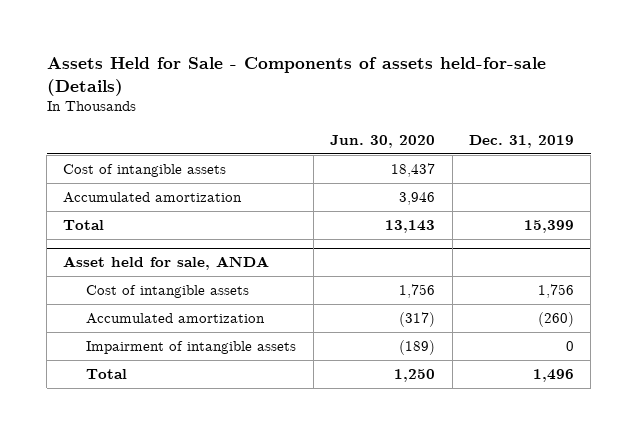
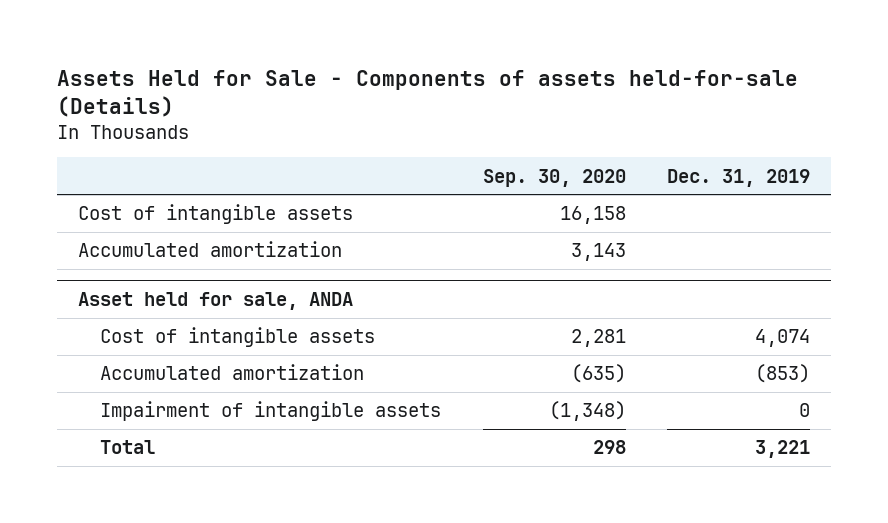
- | Jun. 30, 2020 | Dec. 31, 2019
+ | Sep. 30, 2020 | Dec. 31, 2019
- Total | 13,143 | 15,399
@ Asset held for sale, ANDA
- Cost of intangible assets | 1,756 | 1,756
- Accumulated amortization | (317) | (260)
+ Cost of intangible assets | 2,281 | 4,074
+ Accumulated amortization | (635) | (853)
- Total | 1,250 | 1,496
+ Total | 298 | 3,221

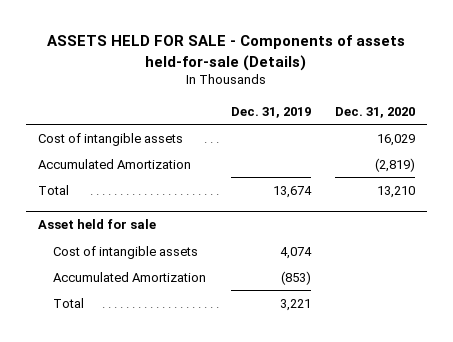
- Assets Held for Sale - Components of assets held-for-sale (Details)
+ ASSETS HELD FOR SALE - Components of assets held-for-sale (Details)
- | Sep. 30, 2020 | Dec. 31, 2019
+ | Dec. 31, 2019 | Dec. 31, 2020
- Accumulated amortization | 3,143 |
- Asset held for sale, ANDA
+ Accumulated Amortization | | (2,819)
+ Total | 13,674 | 13,210
+ Asset held for sale
- Accumulated amortization | (635) | (853)
- Impairment of intangible assets | (1,348) | 0
+ Accumulated Amortization | (853) |

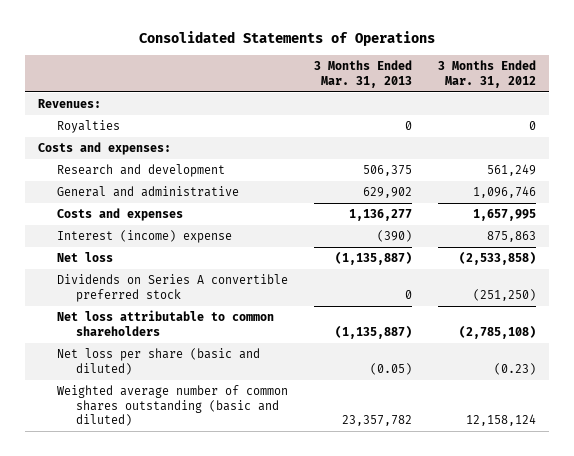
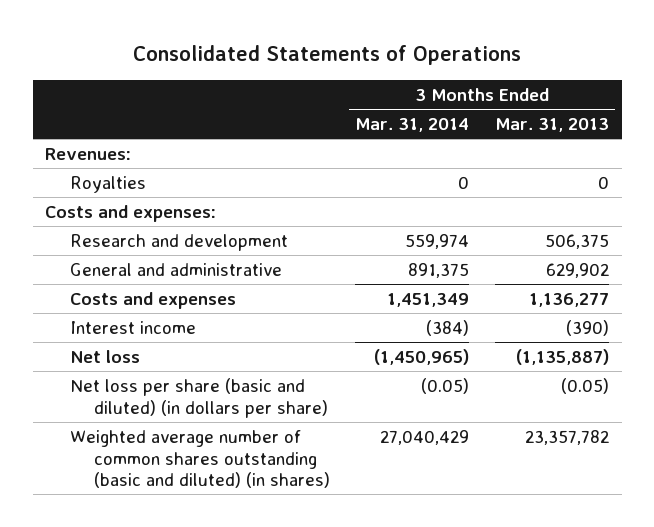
- | 3 Months Ended Mar. 31, 2013 | 3 Months Ended Mar. 31, 2012
+ | 3 Months Ended Mar. 31, 2014 | 3 Months Ended Mar. 31, 2013
- Interest (income) expense | (390) | 875,863
+ Interest income | (384) | (390)
- Dividends on Series A convertible preferred stock | 0 | (251,250)
- Net loss attributable to common shareholders | (1,135,887) | (2,785,108)
- Net loss per share (basic and diluted) | (0.05) | (0.23)
- Weighted average number of common shares outstanding (basic and diluted) | 23,357,782 | 12,158,124
+ Net loss per share (basic and diluted) (in dollars per share) | (0.05) | (0.05)
+ Weighted average number of common shares outstanding (basic and diluted) (in shares) | 27,040,429 | 23,357,782

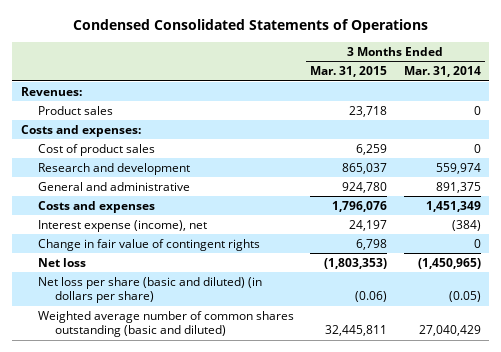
- Consolidated Statements of Operations
+ Condensed Consolidated Statements of Operations
- | 3 Months Ended Mar. 31, 2014 | 3 Months Ended Mar. 31, 2013
+ | 3 Months Ended Mar. 31, 2015 | 3 Months Ended Mar. 31, 2014
- Royalties | 0 | 0
+ Product sales | 23,718 | 0
+ Cost of product sales | 6,259 | 0
- Interest income | (384) | (390)
+ Interest expense (income), net | 24,197 | (384)
+ Change in fair value of contingent rights | 6,798 | 0
- Weighted average number of common shares outstanding (basic and diluted) (in shares) | 27,040,429 | 23,357,782
+ Weighted average number of common shares outstanding (basic and diluted) | 32,445,811 | 27,040,429

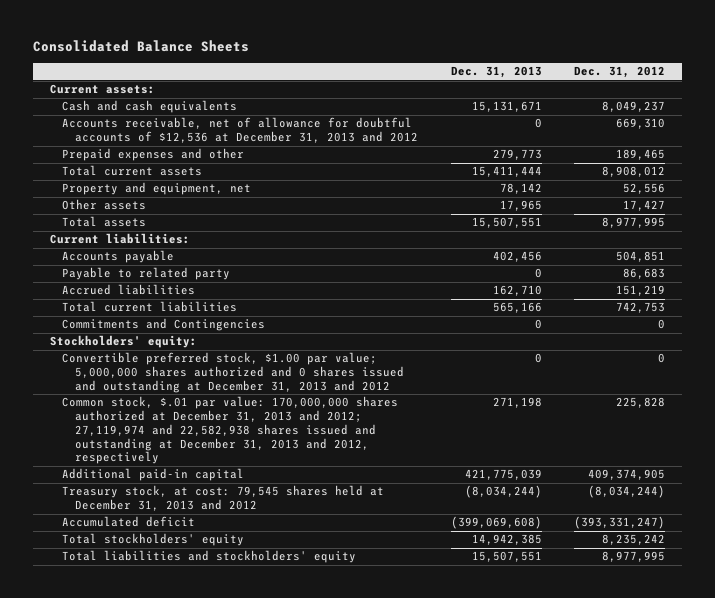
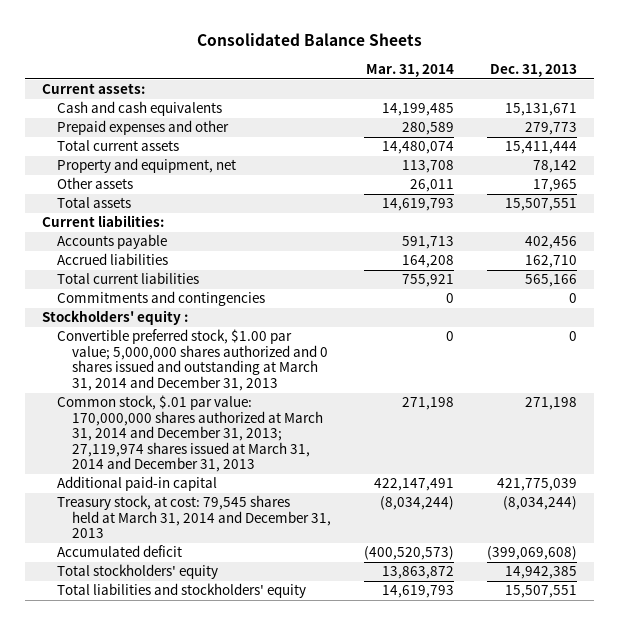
- | Dec. 31, 2013 | Dec. 31, 2012
+ | Mar. 31, 2014 | Dec. 31, 2013
- Accounts receivable, net of allowance for doubtful accounts of $12,536 at December 31, 2013 and 2012 | 0 | 669,310
- Payable to related party | 0 | 86,683
- Commitments and Contingencies | 0 | 0
- Stockholders' equity:
- Convertible preferred stock, $1.00 par value; 5,000,000 shares authorized and 0 shares issued and outstanding at December 31, 2013 and 2012 | 0 | 0
- Common stock, $.01 par value: 170,000,000 shares authorized at December 31, 2013 and 2012; 27,119,974 and 22,582,938 shares issued and outstanding at December 31, 2013 and 2012, respectively | 271,198 | 225,828
+ Commitments and contingencies | 0 | 0
+ Stockholders' equity :
+ Convertible preferred stock, $1.00 par value; 5,000,000 shares authorized and 0 shares issued and outstanding at March 31, 2014 and December 31, 2013 | 0 | 0
+ Common stock, $.01 par value: 170,000,000 shares authorized at March 31, 2014 and December 31, 2013; 27,119,974 shares issued at March 31, 2014 and December 31, 2013 | 271,198 | 271,198
- Treasury stock, at cost: 79,545 shares held at December 31, 2013 and 2012 | (8,034,244) | (8,034,244)
+ Treasury stock, at cost: 79,545 shares held at March 31, 2014 and December 31, 2013 | (8,034,244) | (8,034,244)

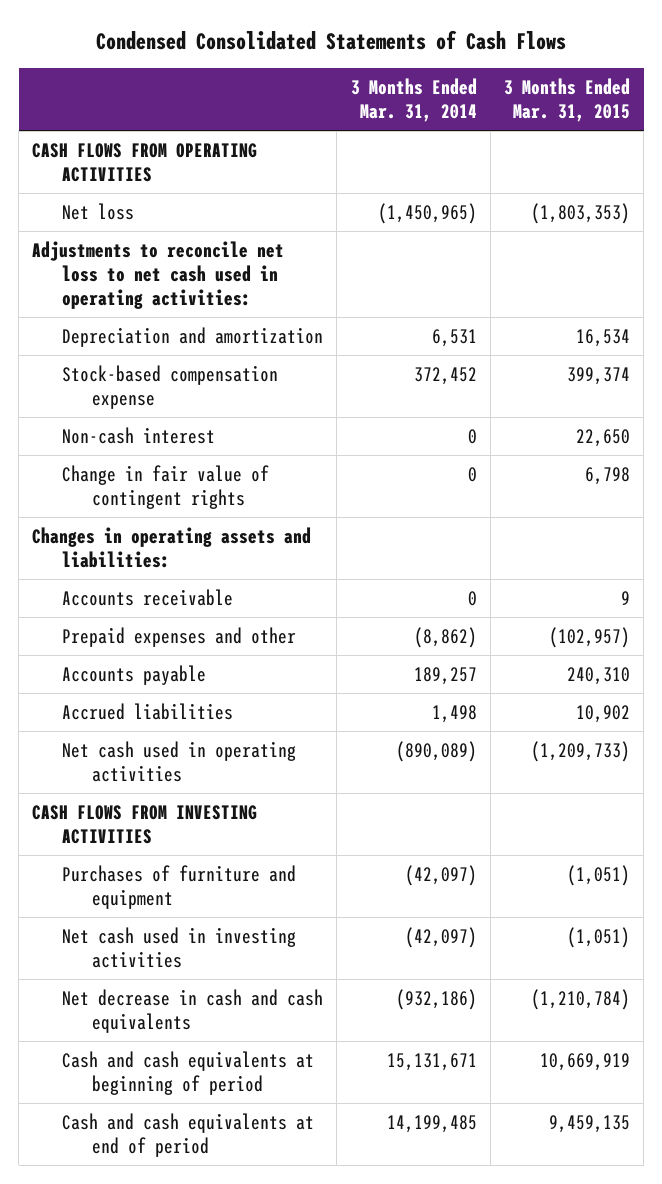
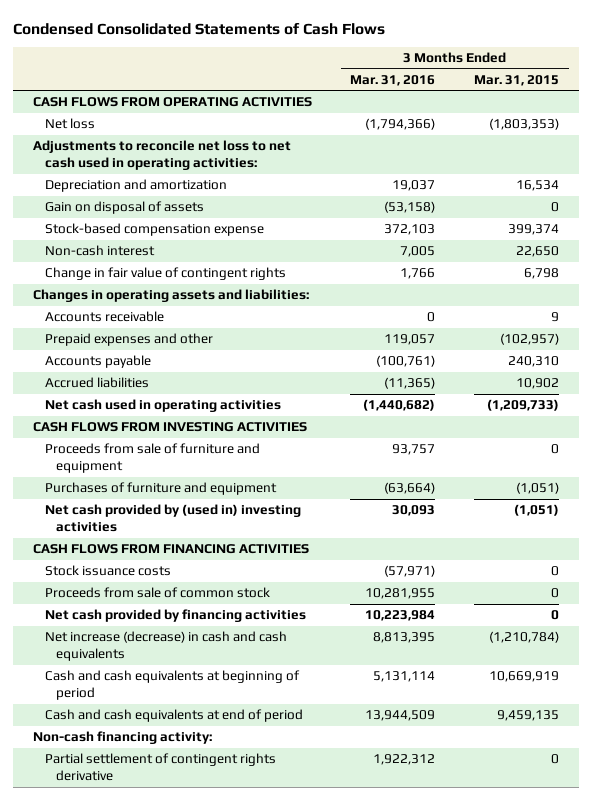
- | 3 Months Ended Mar. 31, 2014 | 3 Months Ended Mar. 31, 2015
+ | 3 Months Ended Mar. 31, 2016 | 3 Months Ended Mar. 31, 2015
+ Gain on disposal of assets | (53,158) | 0
+ Proceeds from sale of furniture and equipment | 93,757 | 0
- Net cash used in investing activities | (42,097) | (1,051)
- Net decrease in cash and cash equivalents | (932,186) | (1,210,784)
+ Net cash provided by (used in) investing activities | 30,093 | (1,051)
+ CASH FLOWS FROM FINANCING ACTIVITIES
+ Stock issuance costs | (57,971) | 0
+ Proceeds from sale of common stock | 10,281,955 | 0
+ Net cash provided by financing activities | 10,223,984 | 0
+ Net increase (decrease) in cash and cash equivalents | 8,813,395 | (1,210,784)
+ Non-cash financing activity:
+ Partial settlement of contingent rights derivative | 1,922,312 | 0

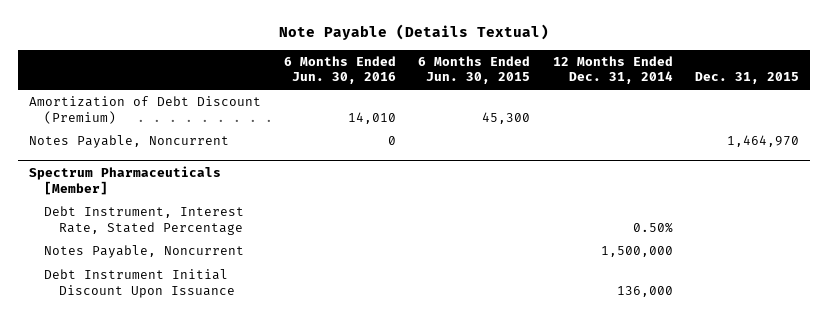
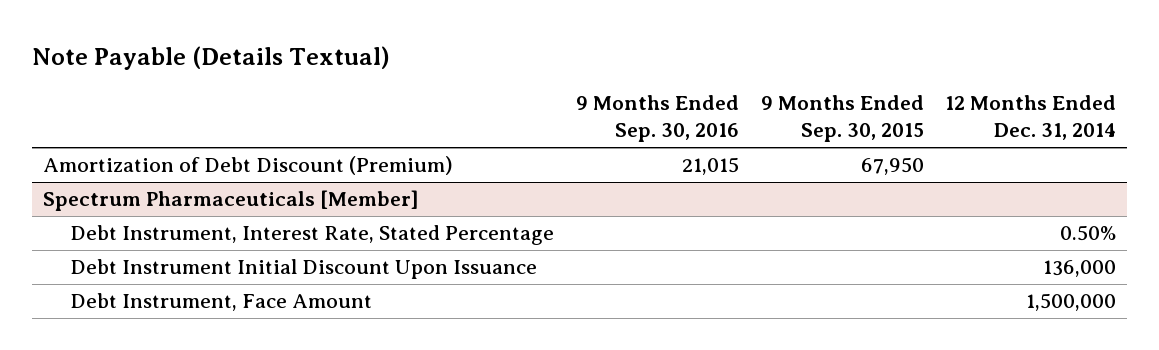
- | 6 Months Ended Jun. 30, 2016 | 6 Months Ended Jun. 30, 2015 | 12 Months Ended Dec. 31, 2014 | Dec. 31, 2015
+ | 9 Months Ended Sep. 30, 2016 | 9 Months Ended Sep. 30, 2015 | 12 Months Ended Dec. 31, 2014
- Notes Payable, Noncurrent | 0 | | | 1,464,970
@ Spectrum Pharmaceuticals [Member]
- Notes Payable, Noncurrent | | | 1,500,000 |
+ Debt Instrument, Face Amount | | | 1,500,000

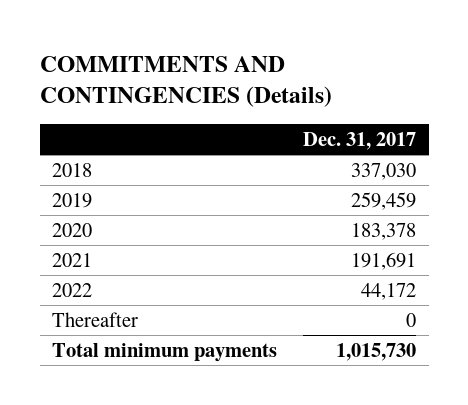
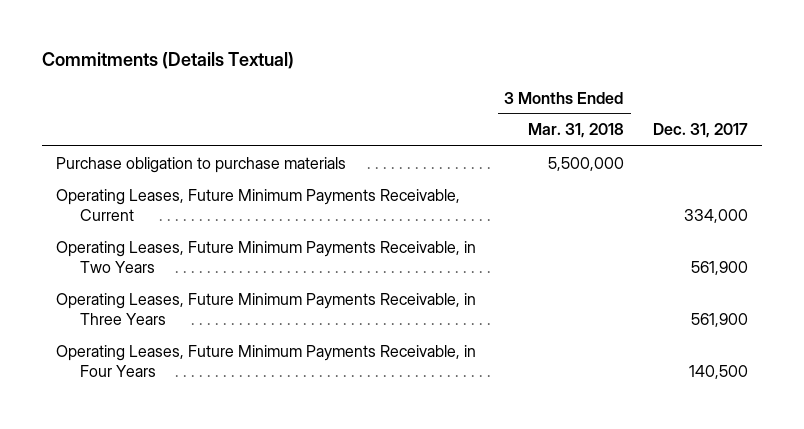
- COMMITMENTS AND CONTINGENCIES (Details)
+ Commitments (Details Textual)
- | Dec. 31, 2017
+ | 3 Months Ended Mar. 31, 2018 | Dec. 31, 2017
- 2018 | 337,030
- 2019 | 259,459
- 2020 | 183,378
- 2021 | 191,691
- 2022 | 44,172
- Thereafter | 0
- Total minimum payments | 1,015,730
+ Purchase obligation to purchase materials | 5,500,000 |
+ Operating Leases, Future Minimum Payments Receivable, Current | | 334,000
+ Operating Leases, Future Minimum Payments Receivable, in Two Years | | 561,900
+ Operating Leases, Future Minimum Payments Receivable, in Three Years | | 561,900
+ Operating Leases, Future Minimum Payments Receivable, in Four Years | | 140,500

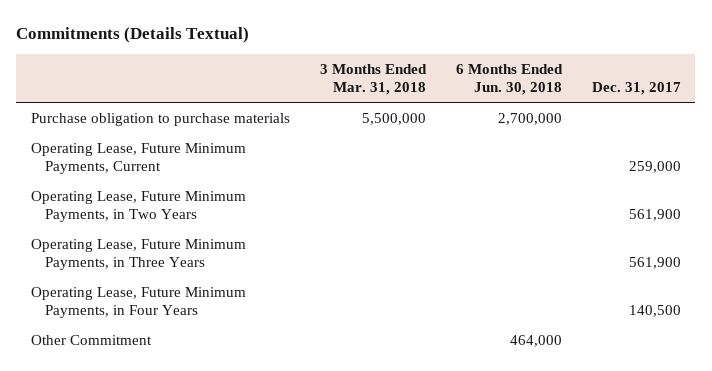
- | 3 Months Ended Mar. 31, 2018 | Dec. 31, 2017
+ | 3 Months Ended Mar. 31, 2018 | 6 Months Ended Jun. 30, 2018 | Dec. 31, 2017
- Operating Leases, Future Minimum Payments Receivable, Current | | 334,000
- Operating Leases, Future Minimum Payments Receivable, in Two Years | | 561,900
- Operating Leases, Future Minimum Payments Receivable, in Three Years | | 561,900
- Operating Leases, Future Minimum Payments Receivable, in Four Years | | 140,500
+ Operating Lease, Future Minimum Payments, Current | | | 259,000
+ Operating Lease, Future Minimum Payments, in Two Years | | | 561,900
+ Operating Lease, Future Minimum Payments, in Three Years | | | 561,900
+ Operating Lease, Future Minimum Payments, in Four Years | | | 140,500
+ Other Commitment | | 464,000 |

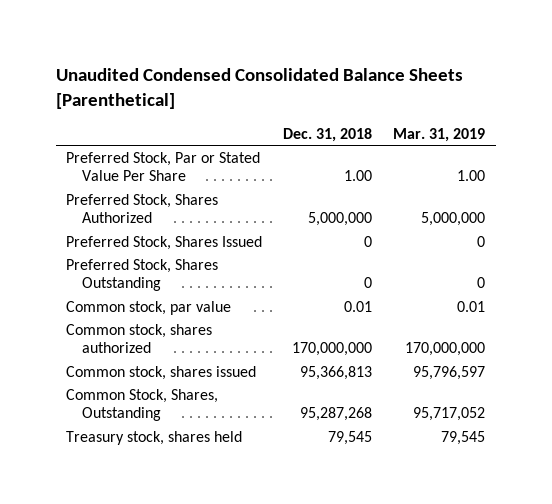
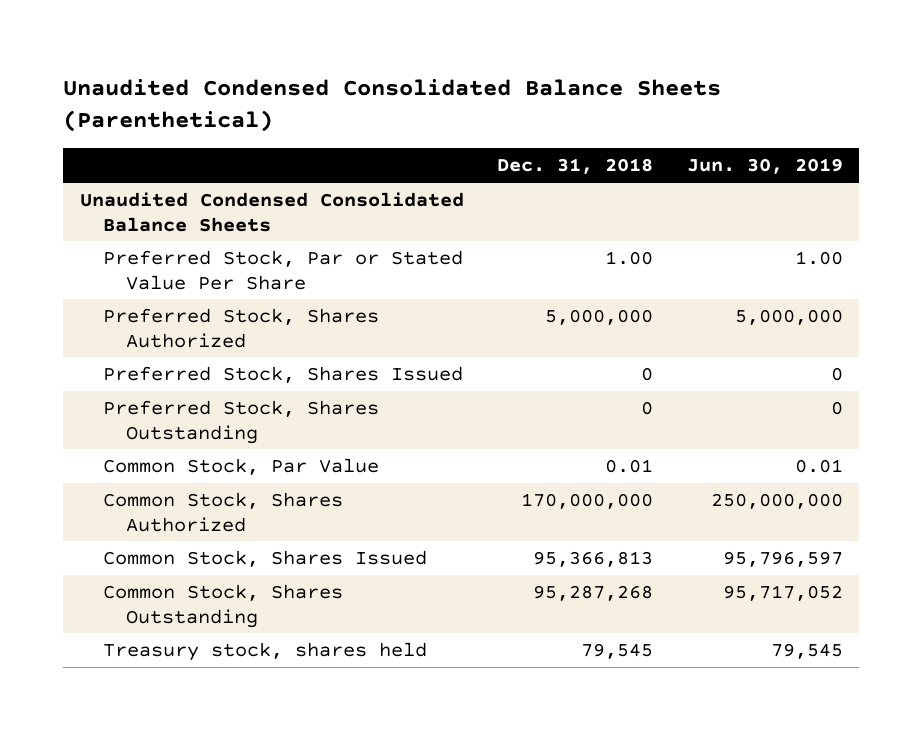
- Unaudited Condensed Consolidated Balance Sheets [Parenthetical]
+ Unaudited Condensed Consolidated Balance Sheets (Parenthetical)
- | Dec. 31, 2018 | Mar. 31, 2019
+ | Dec. 31, 2018 | Jun. 30, 2019
+ Unaudited Condensed Consolidated Balance Sheets
- Common stock, par value | 0.01 | 0.01
- Common stock, shares authorized | 170,000,000 | 170,000,000
- Common stock, shares issued | 95,366,813 | 95,796,597
- Common Stock, Shares, Outstanding | 95,287,268 | 95,717,052
+ Common Stock, Par Value | 0.01 | 0.01
+ Common Stock, Shares Authorized | 170,000,000 | 250,000,000
+ Common Stock, Shares Issued | 95,366,813 | 95,796,597
+ Common Stock, Shares Outstanding | 95,287,268 | 95,717,052

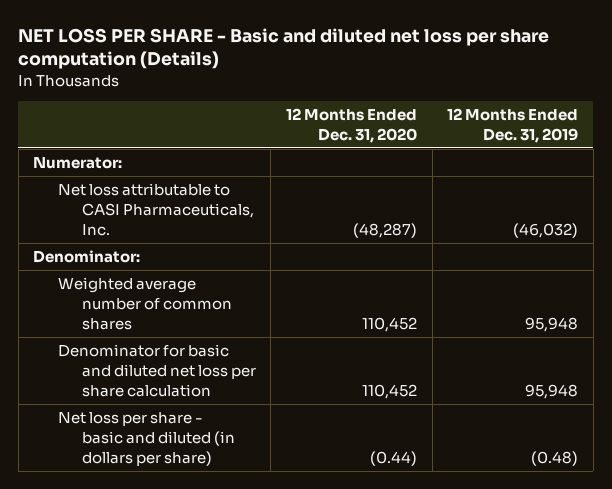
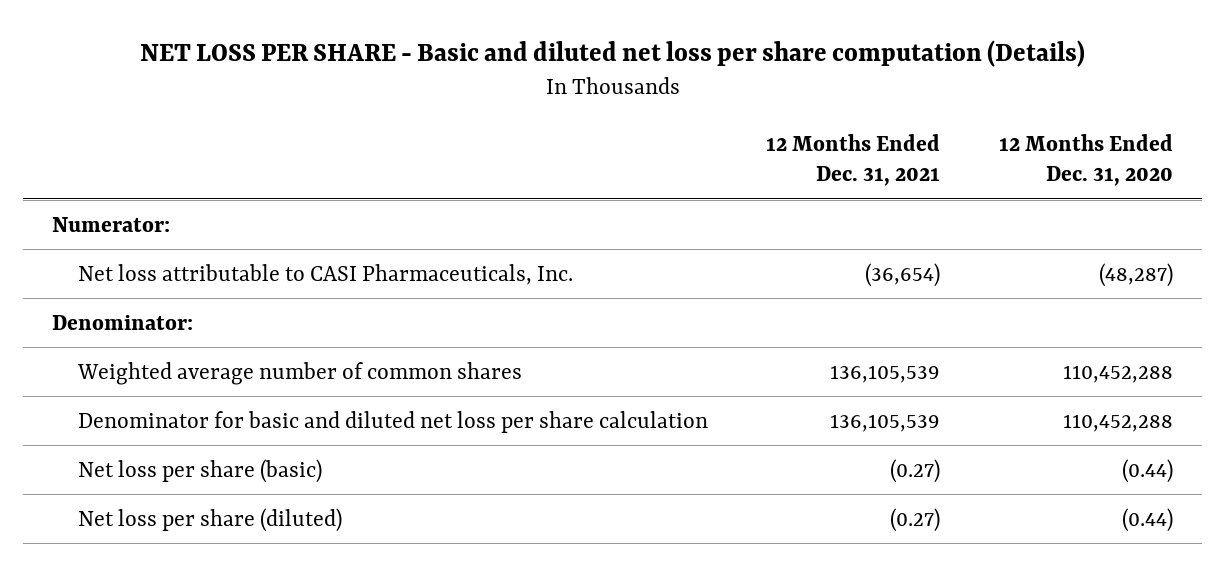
- | 12 Months Ended Dec. 31, 2020 | 12 Months Ended Dec. 31, 2019
+ | 12 Months Ended Dec. 31, 2021 | 12 Months Ended Dec. 31, 2020
- Weighted average number of common shares | 110,452 | 95,948
- Denominator for basic and diluted net loss per share calculation | 110,452 | 95,948
- Net loss per share - basic and diluted (in dollars per share) | (0.44) | (0.48)
+ Weighted average number of common shares | 136,105,539 | 110,452,288
+ Denominator for basic and diluted net loss per share calculation | 136,105,539 | 110,452,288
+ Net loss per share (basic) | (0.27) | (0.44)
+ Net loss per share (diluted) | (0.27) | (0.44)

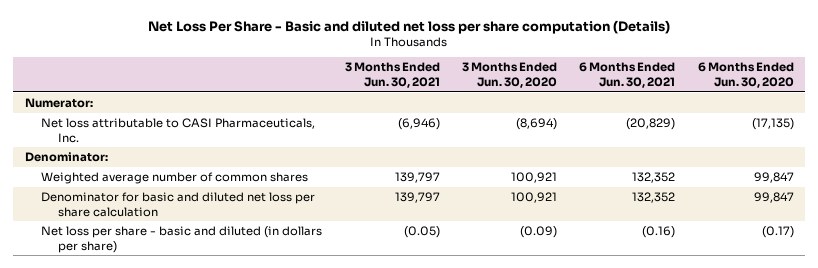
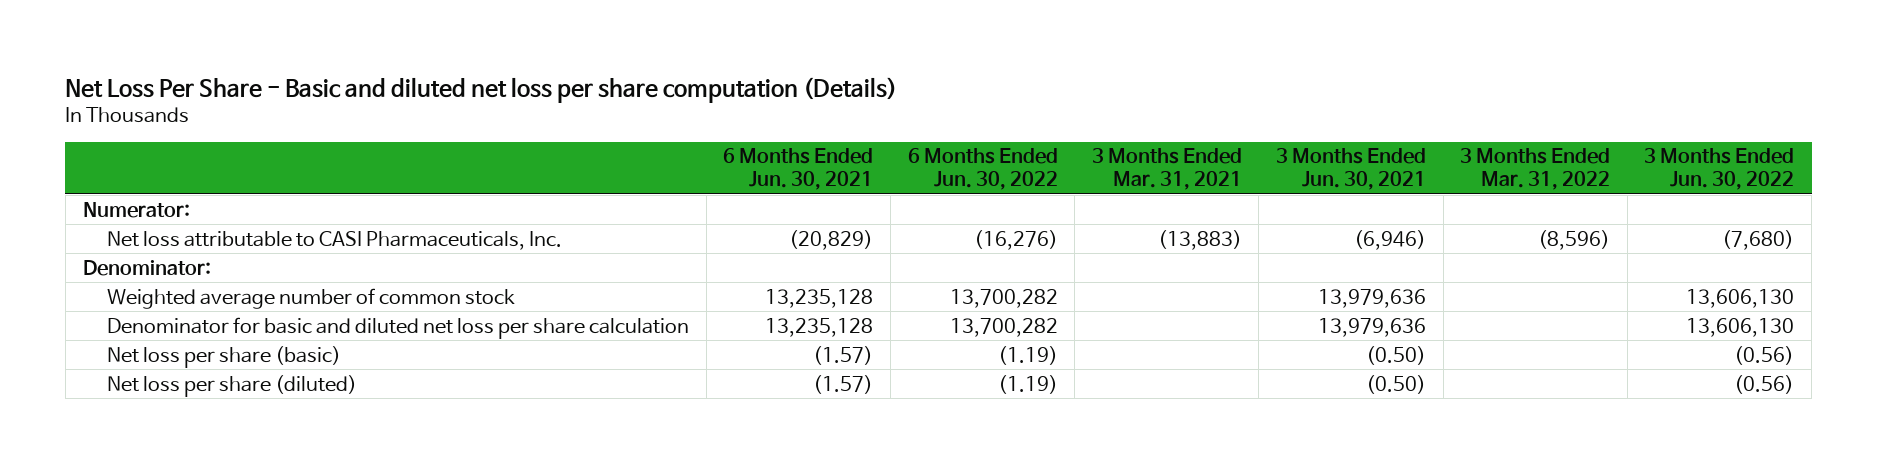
- | 3 Months Ended Jun. 30, 2021 | 3 Months Ended Jun. 30, 2020 | 6 Months Ended Jun. 30, 2021 | 6 Months Ended Jun. 30, 2020
+ | 6 Months Ended Jun. 30, 2021 | 6 Months Ended Jun. 30, 2022 | 3 Months Ended Mar. 31, 2021 | 3 Months Ended Jun. 30, 2021 | 3 Months Ended Mar. 31, 2022 | 3 Months Ended Jun. 30, 2022
- Weighted average number of common shares | 139,797 | 100,921 | 132,352 | 99,847
- Denominator for basic and diluted net loss per share calculation | 139,797 | 100,921 | 132,352 | 99,847
- Net loss per share - basic and diluted (in dollars per share) | (0.05) | (0.09) | (0.16) | (0.17)
+ Weighted average number of common stock | 13,235,128 | 13,700,282 | | 13,979,636 | | 13,606,130
+ Denominator for basic and diluted net loss per share calculation | 13,235,128 | 13,700,282 | | 13,979,636 | | 13,606,130
+ Net loss per share (basic) | (1.57) | (1.19) | | (0.50) | | (0.56)
+ Net loss per share (diluted) | (1.57) | (1.19) | | (0.50) | | (0.56)

